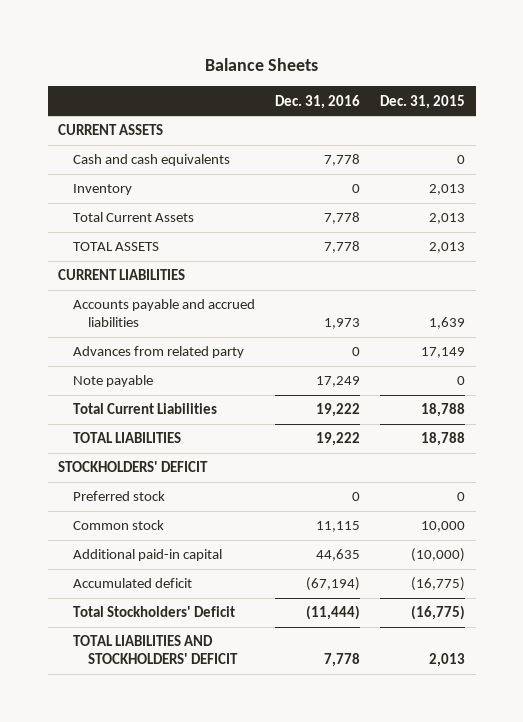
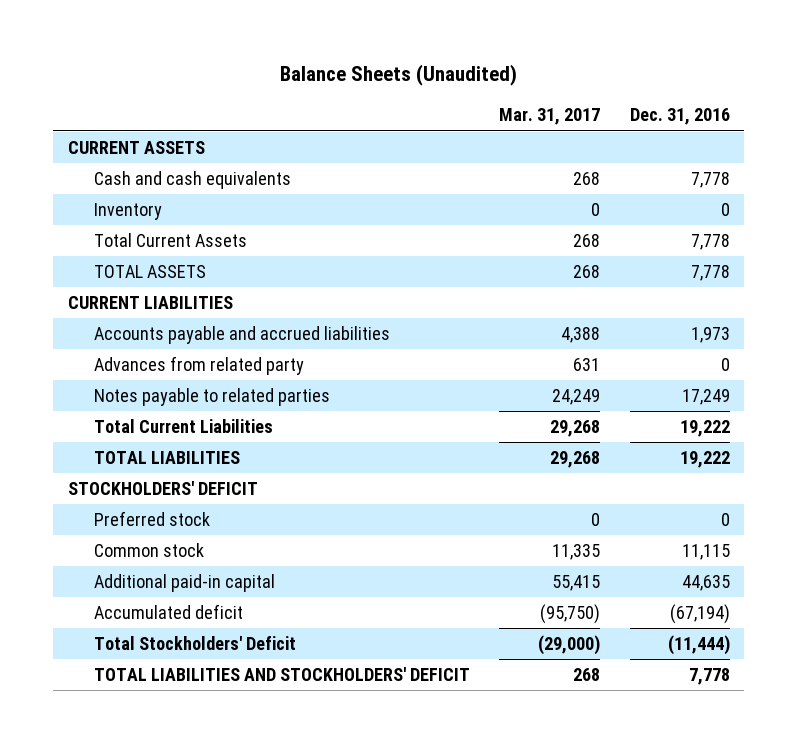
- Balance Sheets
+ Balance Sheets (Unaudited)
- | Dec. 31, 2016 | Dec. 31, 2015
+ | Mar. 31, 2017 | Dec. 31, 2016
- Note payable | 17,249 | 0
+ Notes payable to related parties | 24,249 | 17,249

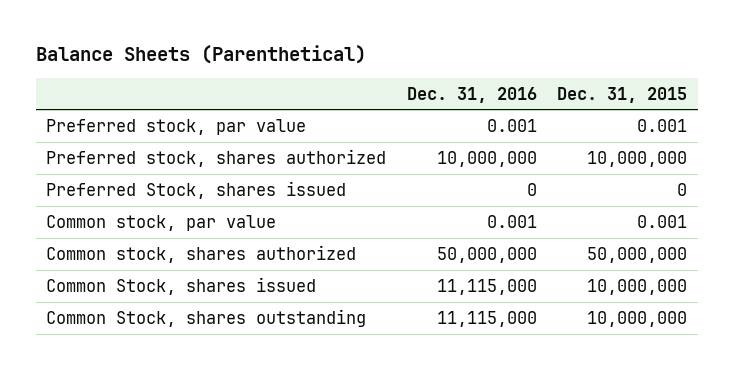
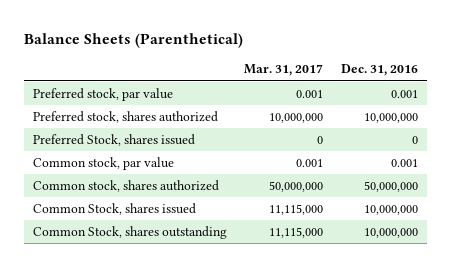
- | Dec. 31, 2016 | Dec. 31, 2015
+ | Mar. 31, 2017 | Dec. 31, 2016
- Common Stock, shares issued | 11,115,000 | 10,000,000
- Common Stock, shares outstanding | 11,115,000 | 10,000,000
+ Common Stock, shares issued | 11,115,000 | 10,000,000
+ Common Stock, shares outstanding | 11,115,000 | 10,000,000

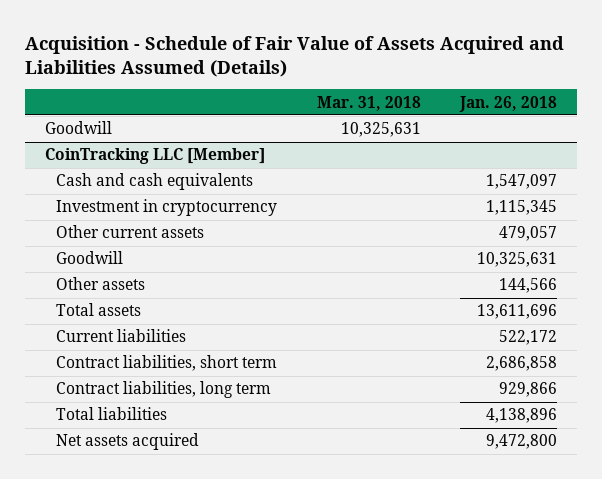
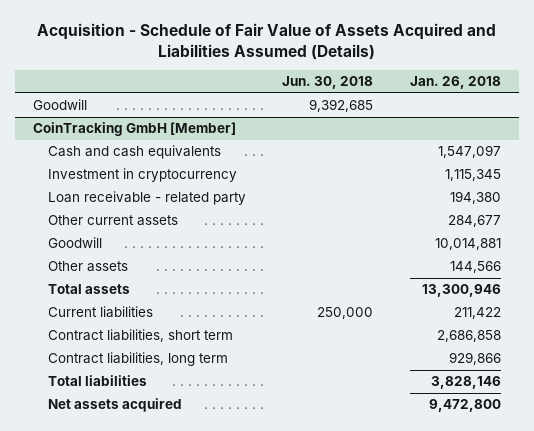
- | Mar. 31, 2018 | Jan. 26, 2018
+ | Jun. 30, 2018 | Jan. 26, 2018
- CoinTracking LLC [Member]
+ CoinTracking GmbH [Member]
- Other current assets | | 479,057
- Goodwill | | 10,325,631
+ Loan receivable - related party | | 194,380
+ Other current assets | | 284,677
+ Goodwill | | 10,014,881
- Total assets | | 13,611,696
- Current liabilities | | 522,172
+ Total assets | | 13,300,946
+ Current liabilities | 250,000 | 211,422
- Total liabilities | | 4,138,896
+ Total liabilities | | 3,828,146

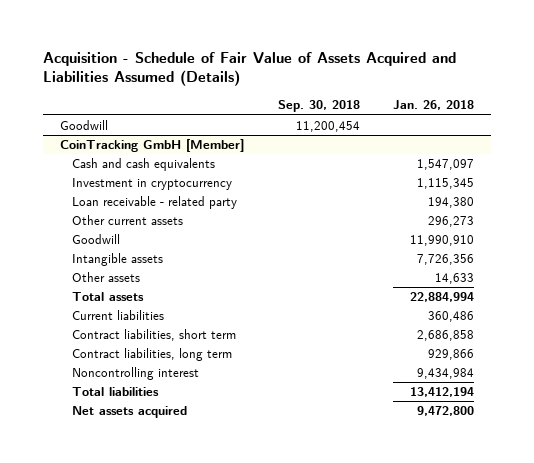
- | Jun. 30, 2018 | Jan. 26, 2018
+ | Sep. 30, 2018 | Jan. 26, 2018
@ CoinTracking GmbH [Member]
- Other current assets | | 284,677
- Goodwill | | 10,014,881
- Other assets | | 144,566
- Total assets | | 13,300,946
- Current liabilities | 250,000 | 211,422
+ Other current assets | | 296,273
+ Goodwill | | 11,990,910
+ Intangible assets | | 7,726,356
+ Other assets | | 14,633
+ Total assets | | 22,884,994
+ Current liabilities | | 360,486
- Total liabilities | | 3,828,146
+ Noncontrolling interest | | 9,434,984
+ Total liabilities | | 13,412,194

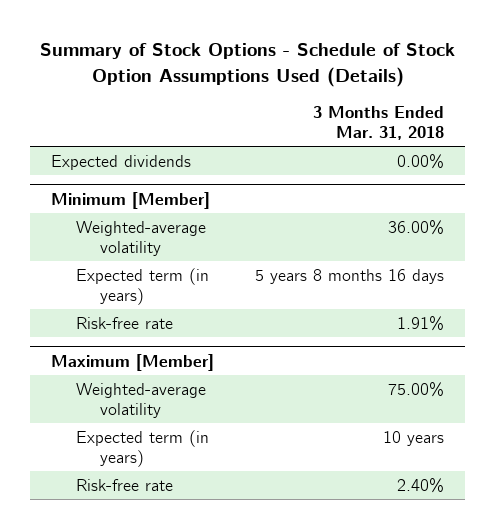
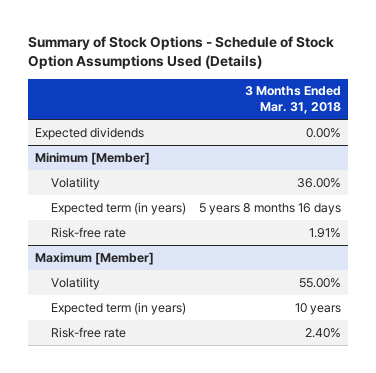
@ Minimum [Member]
- Weighted-average volatility | 36.00%
+ Volatility | 36.00%
@ Maximum [Member]
- Weighted-average volatility | 75.00%
+ Volatility | 55.00%

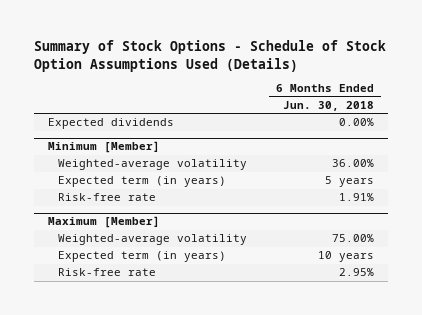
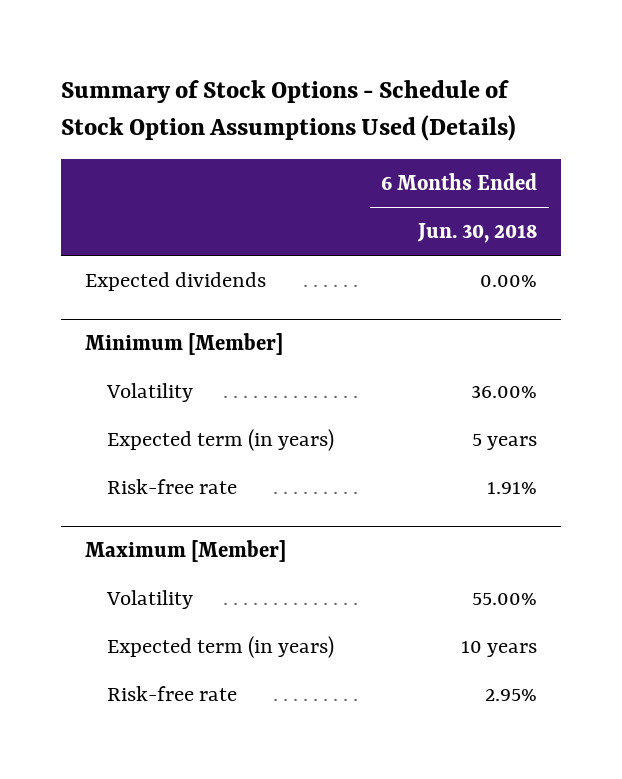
@ Minimum [Member]
- Weighted-average volatility | 36.00%
+ Volatility | 36.00%
@ Maximum [Member]
- Weighted-average volatility | 75.00%
+ Volatility | 55.00%

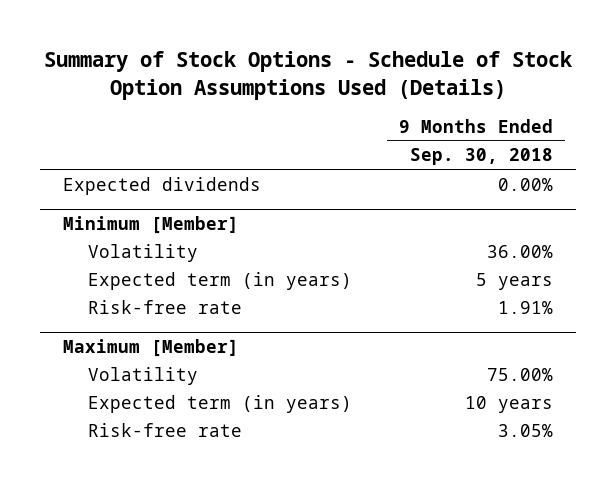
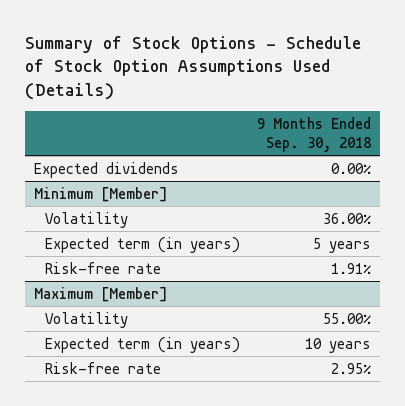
@ Maximum [Member]
- Volatility | 75.00%
+ Volatility | 55.00%
- Risk-free rate | 3.05%
+ Risk-free rate | 2.95%

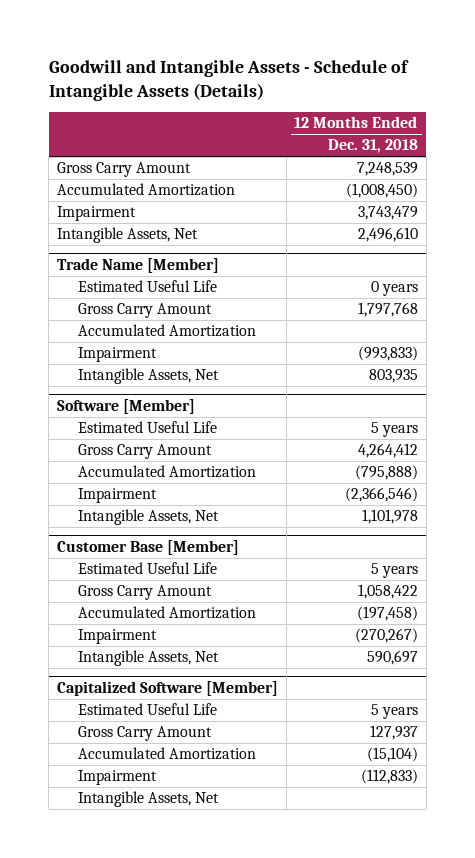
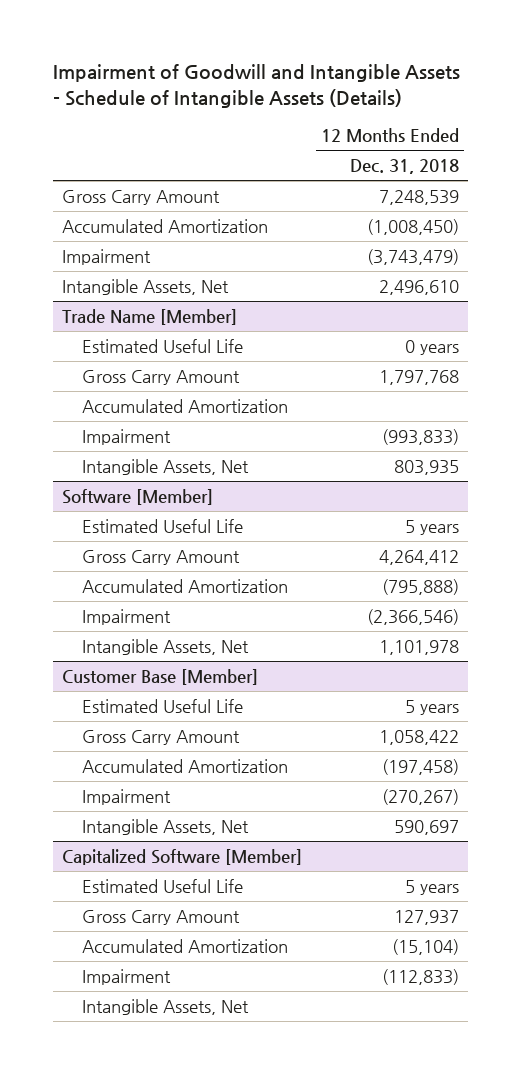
- Goodwill and Intangible Assets - Schedule of Intangible Assets (Details)
+ Impairment of Goodwill and Intangible Assets - Schedule of Intangible Assets (Details)
- Impairment | 3,743,479
+ Impairment | (3,743,479)

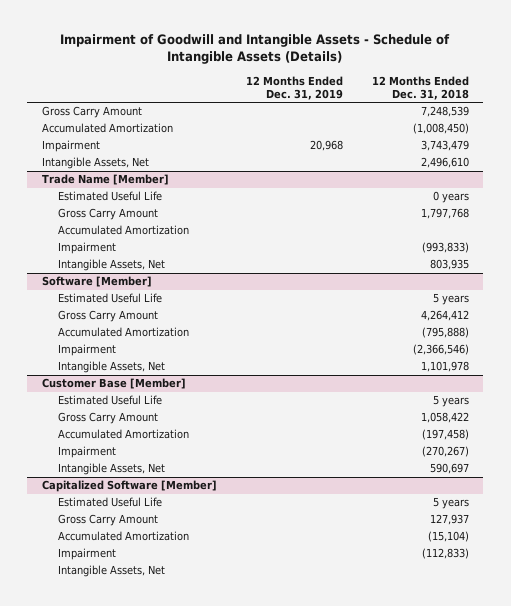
- | 12 Months Ended Dec. 31, 2018
+ | 12 Months Ended Dec. 31, 2019 | 12 Months Ended Dec. 31, 2018
- Impairment | (3,743,479)
+ Impairment | 20,968 | 3,743,479

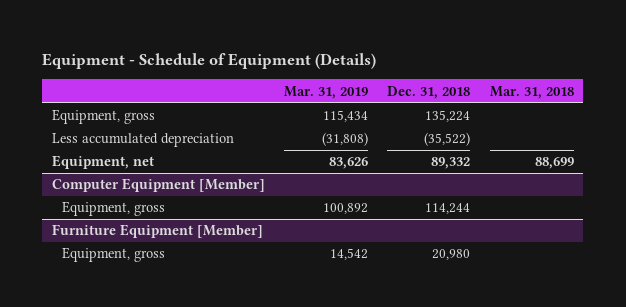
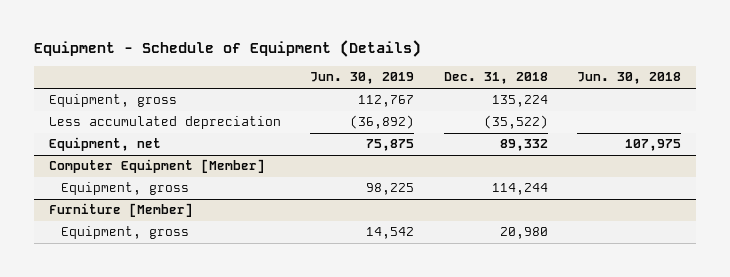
- | Mar. 31, 2019 | Dec. 31, 2018 | Mar. 31, 2018
+ | Jun. 30, 2019 | Dec. 31, 2018 | Jun. 30, 2018
- Furniture Equipment [Member]
+ Furniture [Member]

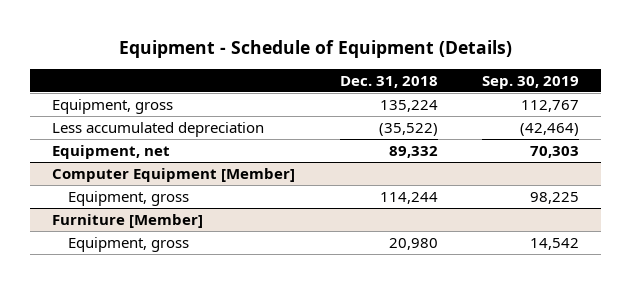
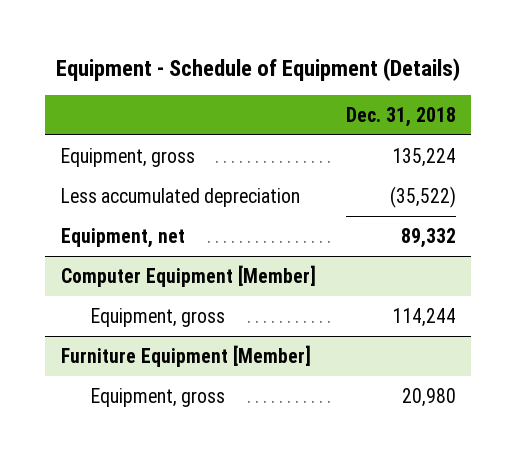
- | Dec. 31, 2018 | Sep. 30, 2019
+ | Dec. 31, 2018
- Furniture [Member]
+ Furniture Equipment [Member]

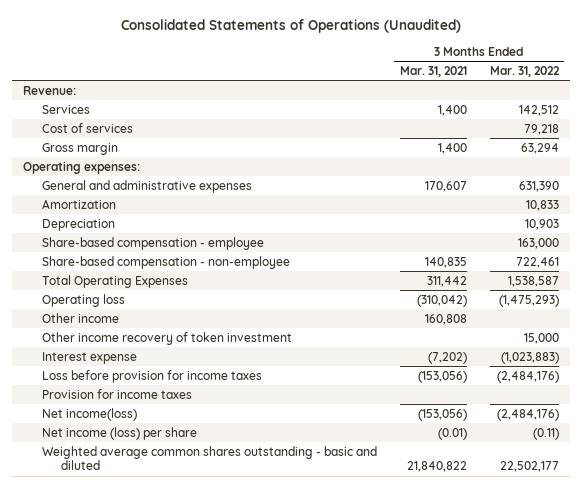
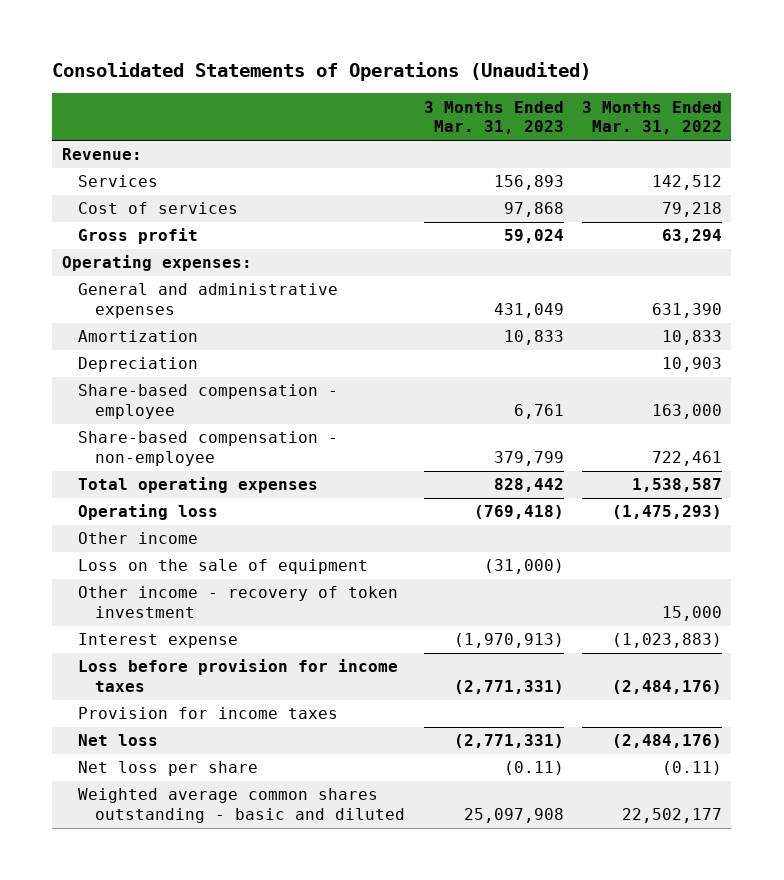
- | 3 Months Ended Mar. 31, 2021 | 3 Months Ended Mar. 31, 2022
+ | 3 Months Ended Mar. 31, 2023 | 3 Months Ended Mar. 31, 2022
- Gross margin | 1,400 | 63,294
+ Gross profit | 59,024 | 63,294
- Total Operating Expenses | 311,442 | 1,538,587
+ Total operating expenses | 828,442 | 1,538,587
- Other income recovery of token investment | | 15,000
+ Loss on the sale of equipment | (31,000) |
+ Other income - recovery of token investment | | 15,000
- Net income(loss) | (153,056) | (2,484,176)
- Net income (loss) per share | (0.01) | (0.11)
+ Net loss | (2,771,331) | (2,484,176)
+ Net loss per share | (0.11) | (0.11)

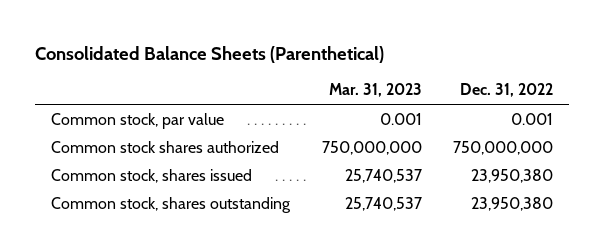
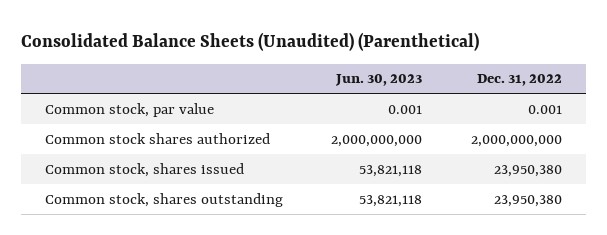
- Consolidated Balance Sheets (Parenthetical)
+ Consolidated Balance Sheets (Unaudited) (Parenthetical)
- | Mar. 31, 2023 | Dec. 31, 2022
+ | Jun. 30, 2023 | Dec. 31, 2022
- Common stock shares authorized | 750,000,000 | 750,000,000
+ Common stock shares authorized | 2,000,000,000 | 2,000,000,000

